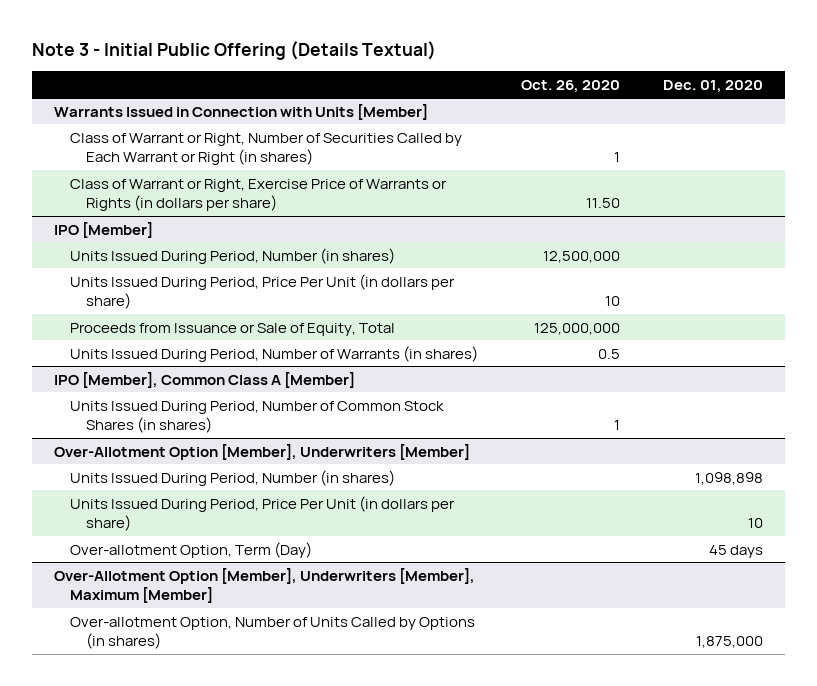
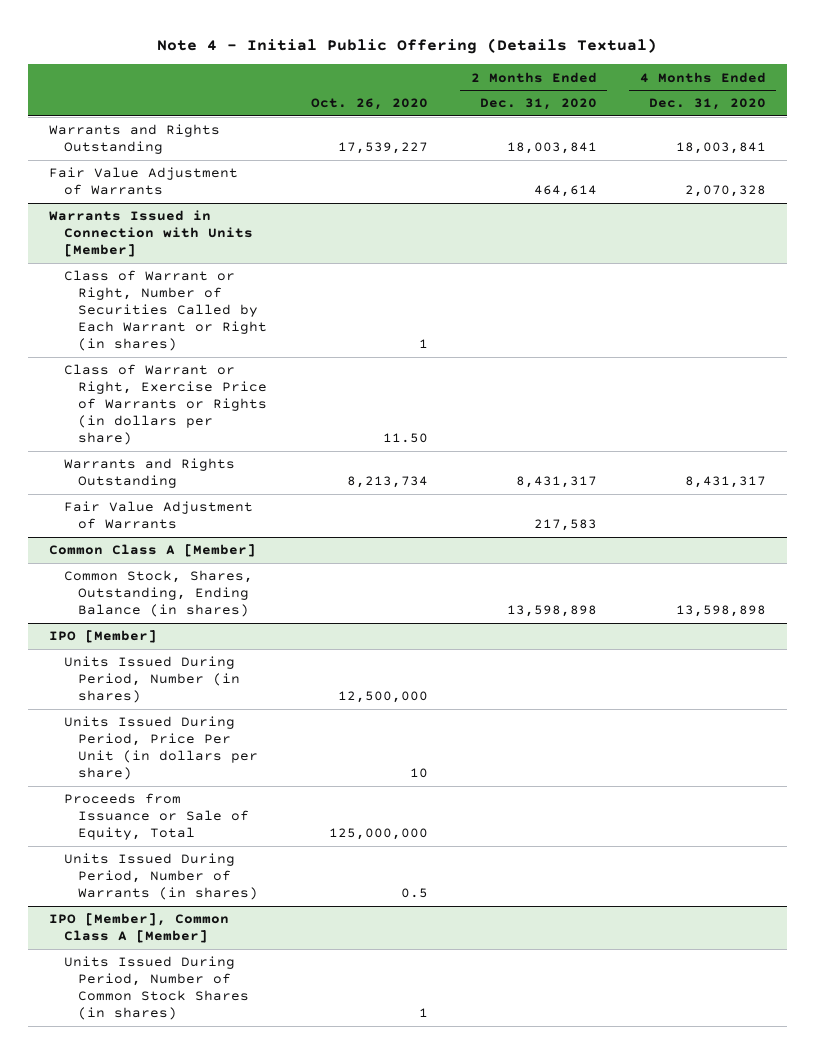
- Note 3 - Initial Public Offering (Details Textual)
+ Note 4 - Initial Public Offering (Details Textual)
- | Oct. 26, 2020 | Dec. 01, 2020
+ | Oct. 26, 2020 | 2 Months Ended Dec. 31, 2020 | 4 Months Ended Dec. 31, 2020
+ Warrants and Rights Outstanding | 17,539,227 | 18,003,841 | 18,003,841
+ Fair Value Adjustment of Warrants | | 464,614 | 2,070,328
@ Warrants Issued in Connection with Units [Member]
+ Warrants and Rights Outstanding | 8,213,734 | 8,431,317 | 8,431,317
+ Fair Value Adjustment of Warrants | | 217,583 |
+ Common Class A [Member]
+ Common Stock, Shares, Outstanding, Ending Balance (in shares) | | 13,598,898 | 13,598,898
- Over-Allotment Option [Member], Underwriters [Member]
- Units Issued During Period, Number (in shares) | | 1,098,898
- Units Issued During Period, Price Per Unit (in dollars per share) | | 10
- Over-allotment Option, Term (Day) | | 45 days
- Over-Allotment Option [Member], Underwriters [Member], Maximum [Member]
- Over-allotment Option, Number of Units Called by Options (in shares) | | 1,875,000

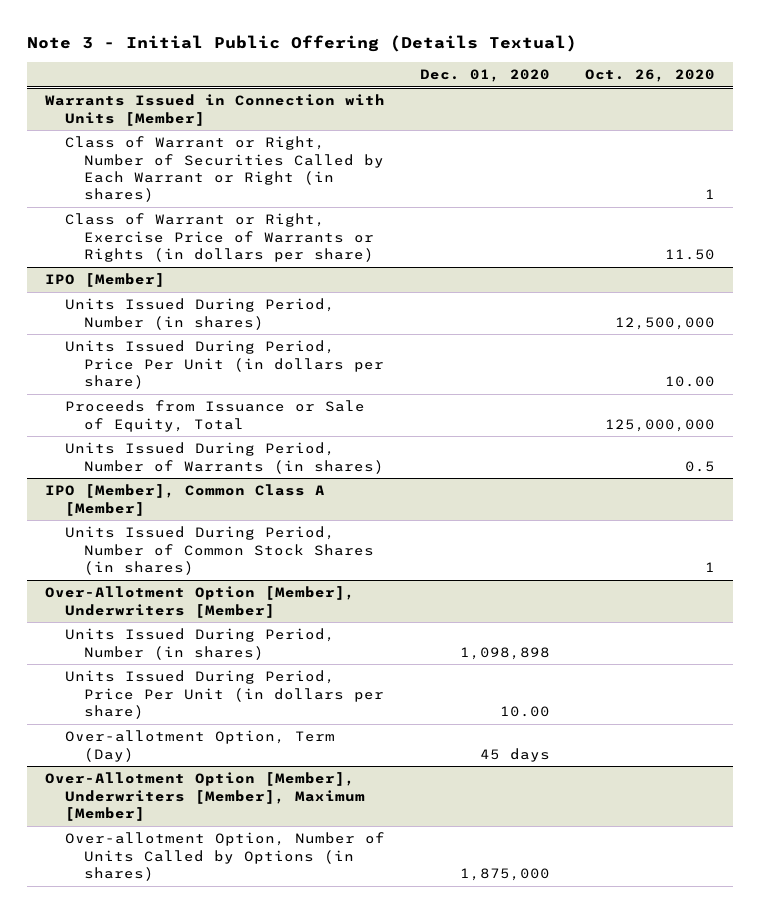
- Note 4 - Initial Public Offering (Details Textual)
+ Note 3 - Initial Public Offering (Details Textual)
- | Oct. 26, 2020 | 2 Months Ended Dec. 31, 2020 | 4 Months Ended Dec. 31, 2020
+ | Dec. 01, 2020 | Oct. 26, 2020
- Warrants and Rights Outstanding | 17,539,227 | 18,003,841 | 18,003,841
- Fair Value Adjustment of Warrants | | 464,614 | 2,070,328
@ Warrants Issued in Connection with Units [Member]
- Warrants and Rights Outstanding | 8,213,734 | 8,431,317 | 8,431,317
- Fair Value Adjustment of Warrants | | 217,583 |
- Common Class A [Member]
- Common Stock, Shares, Outstanding, Ending Balance (in shares) | | 13,598,898 | 13,598,898
@ IPO [Member]
- Units Issued During Period, Price Per Unit (in dollars per share) | 10 | |
+ Units Issued During Period, Price Per Unit (in dollars per share) | | 10.00
+ Over-Allotment Option [Member], Underwriters [Member]
+ Units Issued During Period, Number (in shares) | 1,098,898 |
+ Units Issued During Period, Price Per Unit (in dollars per share) | 10.00 |
+ Over-allotment Option, Term (Day) | 45 days |
+ Over-Allotment Option [Member], Underwriters [Member], Maximum [Member]
+ Over-allotment Option, Number of Units Called by Options (in shares) | 1,875,000 |

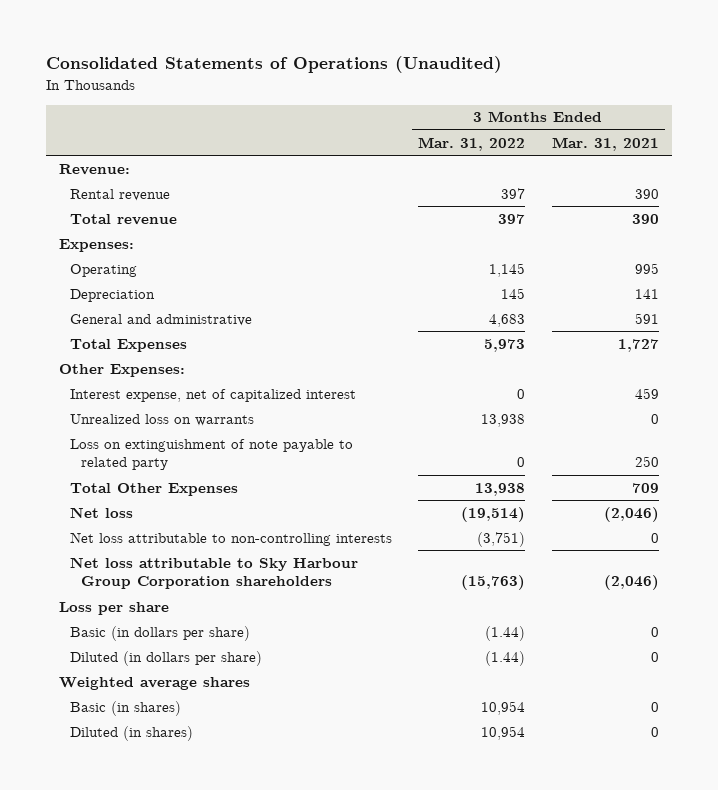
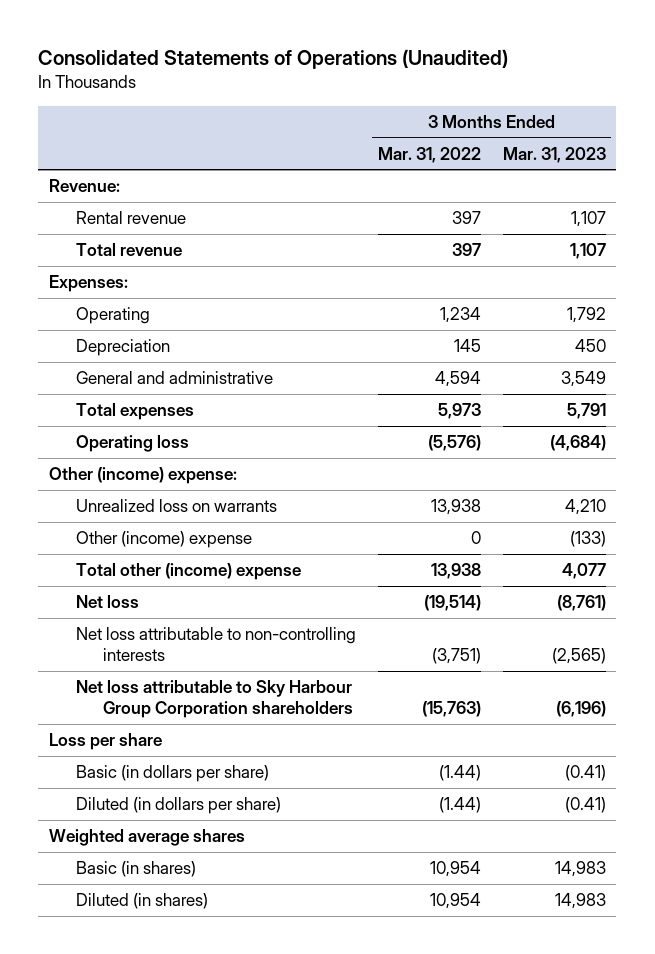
- | 3 Months Ended Mar. 31, 2022 | 3 Months Ended Mar. 31, 2021
+ | 3 Months Ended Mar. 31, 2022 | 3 Months Ended Mar. 31, 2023
- Operating | 1,145 | 995
+ Operating | 1,234 | 1,792
- General and administrative | 4,683 | 591
- Total Expenses | 5,973 | 1,727
- Other Expenses:
- Interest expense, net of capitalized interest | 0 | 459
+ General and administrative | 4,594 | 3,549
+ Total expenses | 5,973 | 5,791
+ Operating loss | (5,576) | (4,684)
+ Other (income) expense:
- Loss on extinguishment of note payable to related party | 0 | 250
- Total Other Expenses | 13,938 | 709
+ Other (income) expense | 0 | (133)
+ Total other (income) expense | 13,938 | 4,077

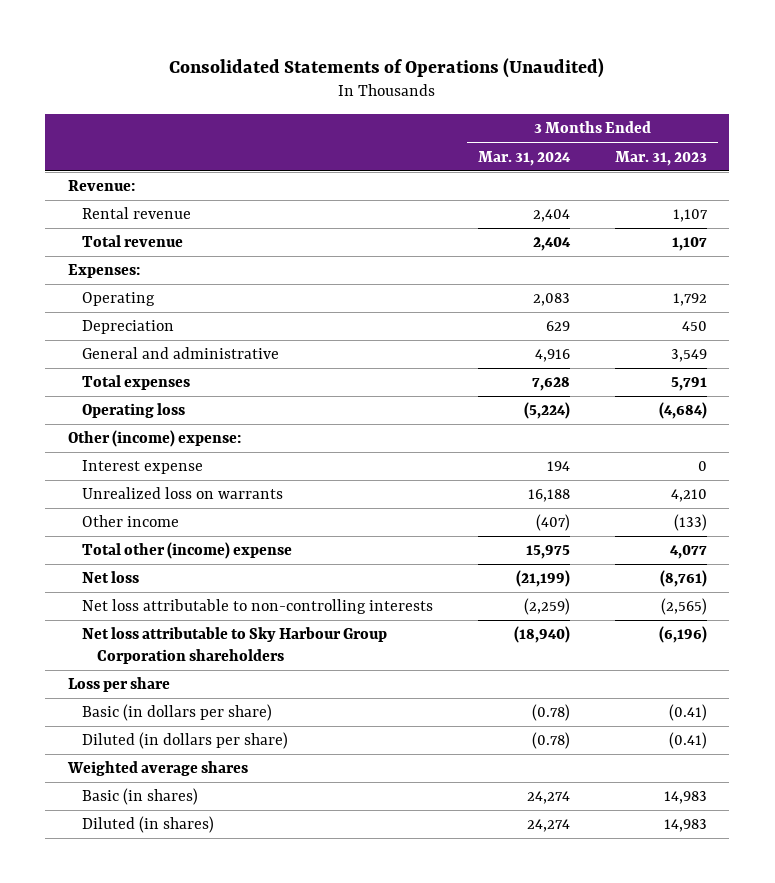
- | 3 Months Ended Mar. 31, 2022 | 3 Months Ended Mar. 31, 2023
+ | 3 Months Ended Mar. 31, 2024 | 3 Months Ended Mar. 31, 2023
+ Interest expense | 194 | 0
- Other (income) expense | 0 | (133)
+ Other income | (407) | (133)

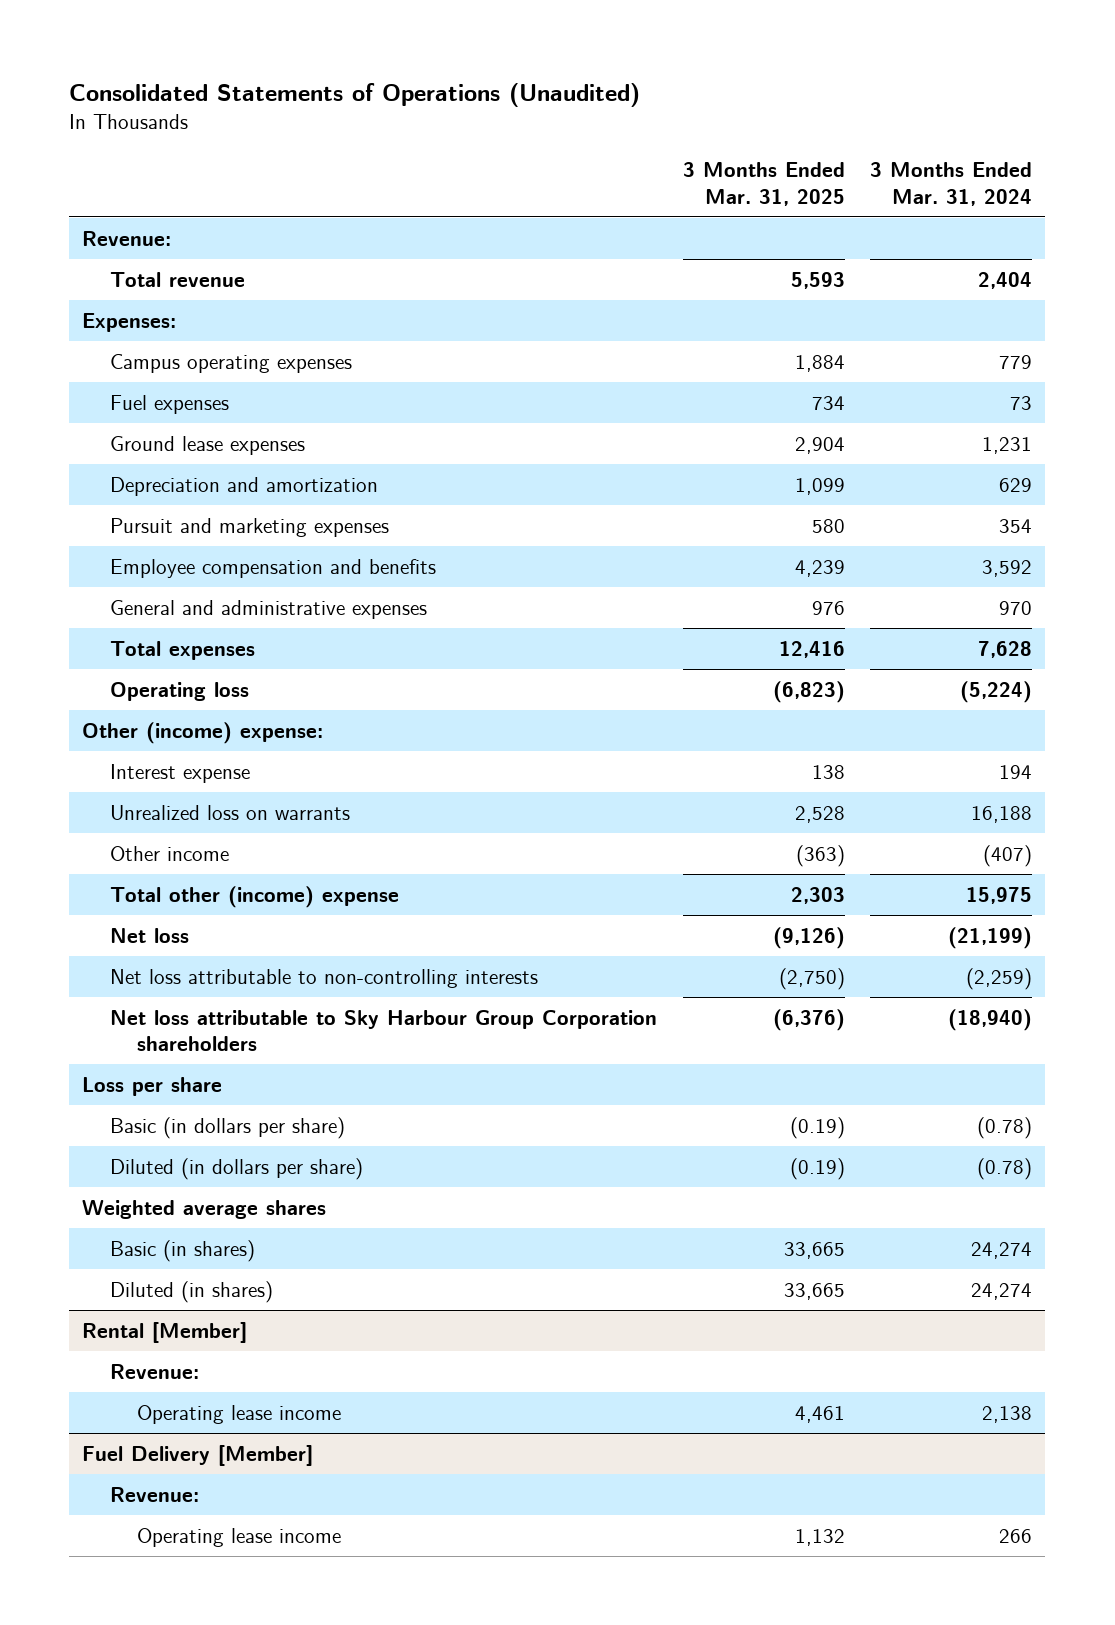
- | 3 Months Ended Mar. 31, 2024 | 3 Months Ended Mar. 31, 2023
+ | 3 Months Ended Mar. 31, 2025 | 3 Months Ended Mar. 31, 2024
- Rental revenue | 2,404 | 1,107
- Operating | 2,083 | 1,792
- Depreciation | 629 | 450
- General and administrative | 4,916 | 3,549
+ Campus operating expenses | 1,884 | 779
+ Fuel expenses | 734 | 73
+ Ground lease expenses | 2,904 | 1,231
+ Depreciation and amortization | 1,099 | 629
+ Pursuit and marketing expenses | 580 | 354
+ Employee compensation and benefits | 4,239 | 3,592
+ General and administrative expenses | 976 | 970
+ Rental [Member]
+ Revenue:
+ Operating lease income | 4,461 | 2,138
+ Fuel Delivery [Member]
+ Revenue:
+ Operating lease income | 1,132 | 266

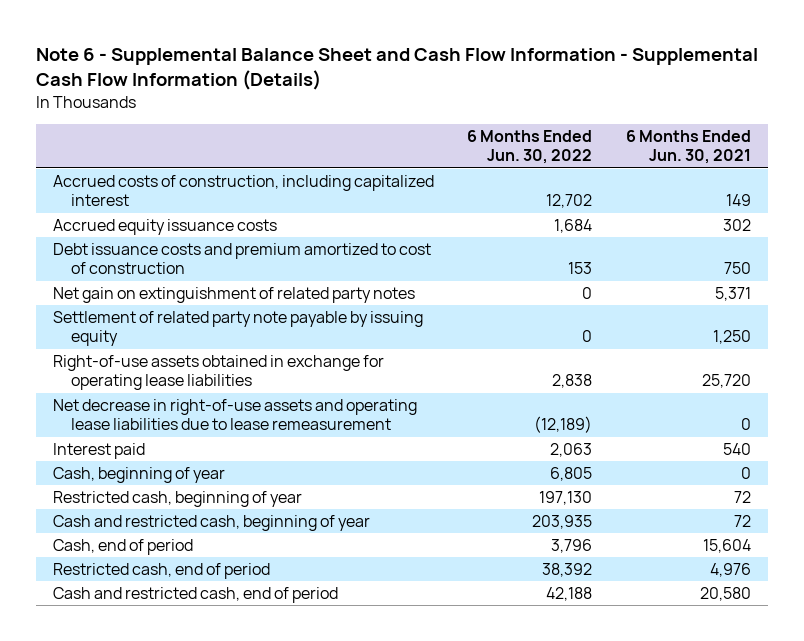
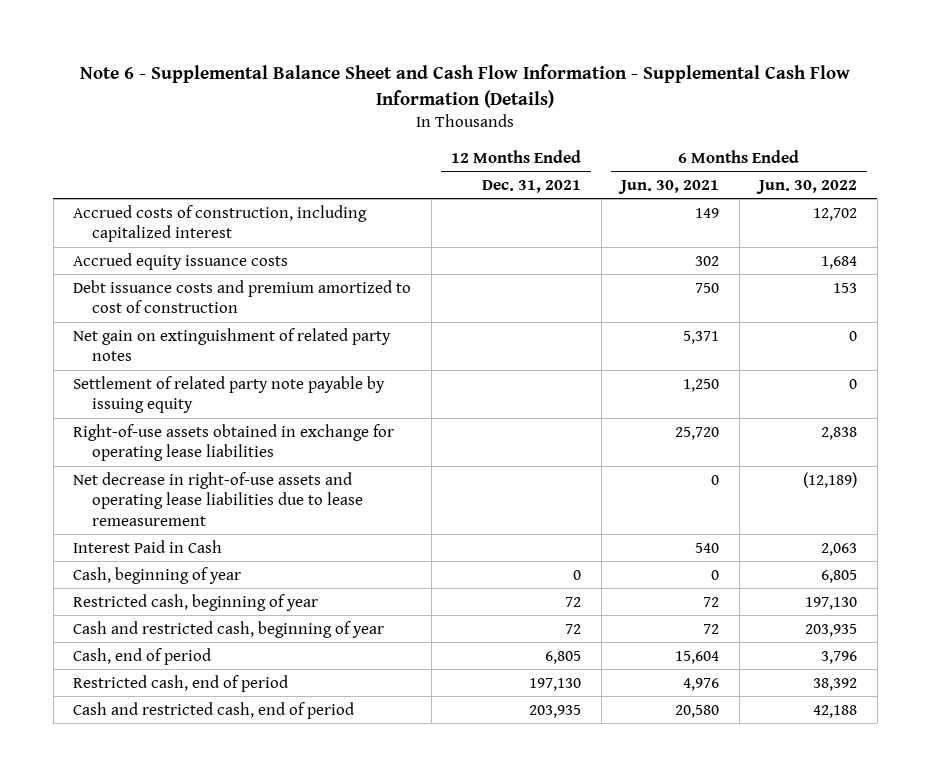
- | 6 Months Ended Jun. 30, 2022 | 6 Months Ended Jun. 30, 2021
+ | 12 Months Ended Dec. 31, 2021 | 6 Months Ended Jun. 30, 2021 | 6 Months Ended Jun. 30, 2022
- Interest paid | 2,063 | 540
+ Interest Paid in Cash | | 540 | 2,063

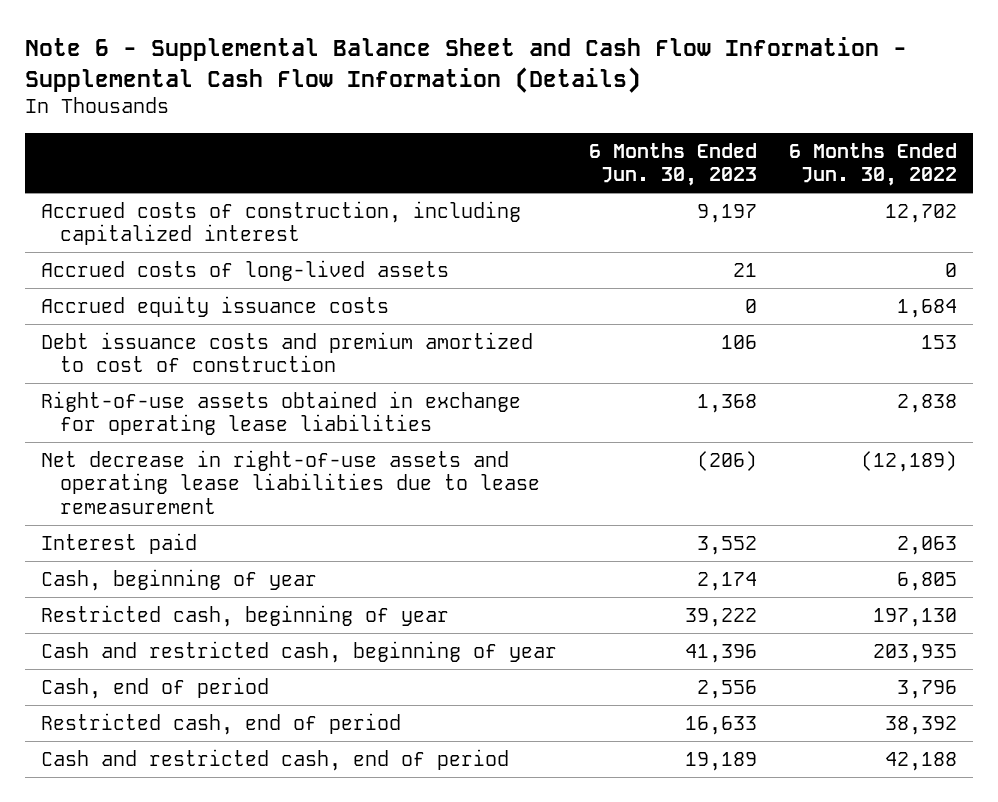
- | 12 Months Ended Dec. 31, 2021 | 6 Months Ended Jun. 30, 2021 | 6 Months Ended Jun. 30, 2022
+ | 6 Months Ended Jun. 30, 2023 | 6 Months Ended Jun. 30, 2022
+ Accrued costs of long-lived assets | 21 | 0
- Net gain on extinguishment of related party notes | | 5,371 | 0
- Settlement of related party note payable by issuing equity | | 1,250 | 0
- Interest Paid in Cash | | 540 | 2,063
+ Interest paid | 3,552 | 2,063

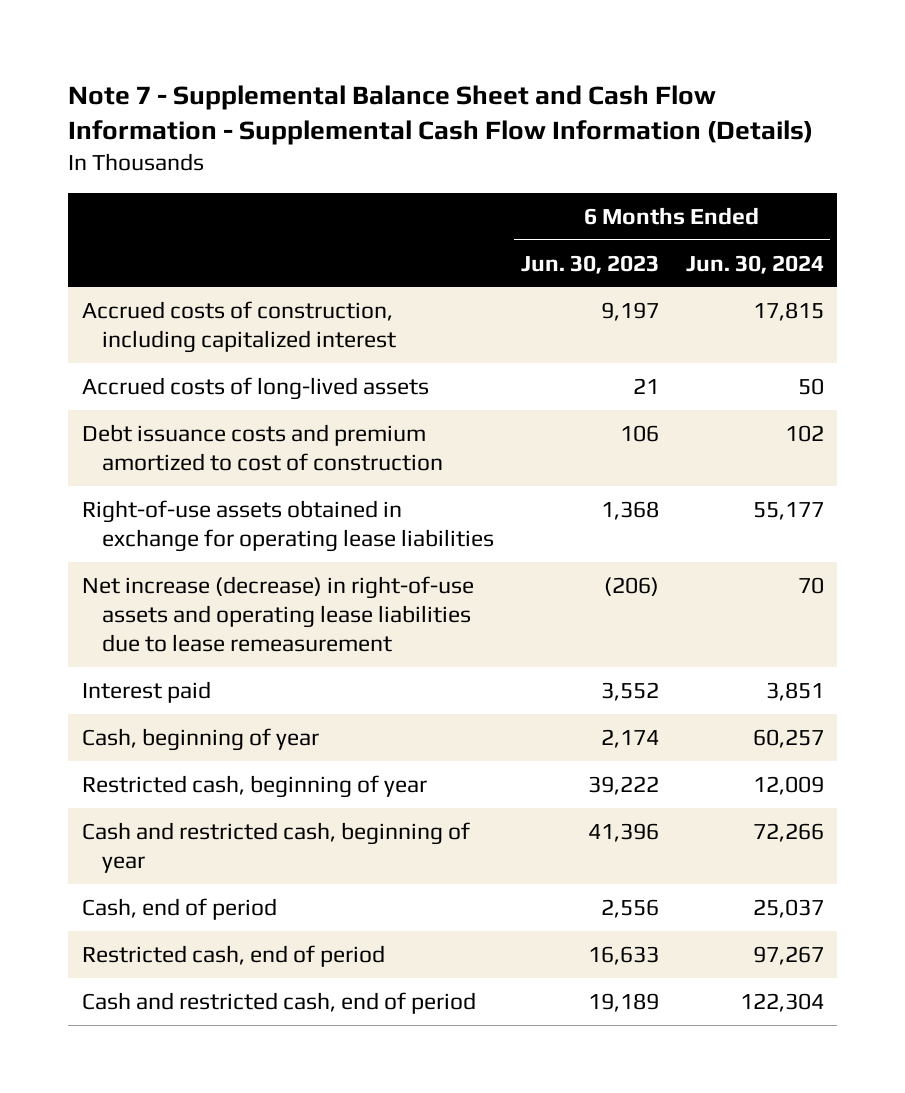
- Note 6 - Supplemental Balance Sheet and Cash Flow Information - Supplemental Cash Flow Information (Details)
+ Note 7 - Supplemental Balance Sheet and Cash Flow Information - Supplemental Cash Flow Information (Details)
- | 6 Months Ended Jun. 30, 2023 | 6 Months Ended Jun. 30, 2022
+ | 6 Months Ended Jun. 30, 2023 | 6 Months Ended Jun. 30, 2024
- Accrued equity issuance costs | 0 | 1,684
- Net decrease in right-of-use assets and operating lease liabilities due to lease remeasurement | (206) | (12,189)
+ Net increase (decrease) in right-of-use assets and operating lease liabilities due to lease remeasurement | (206) | 70

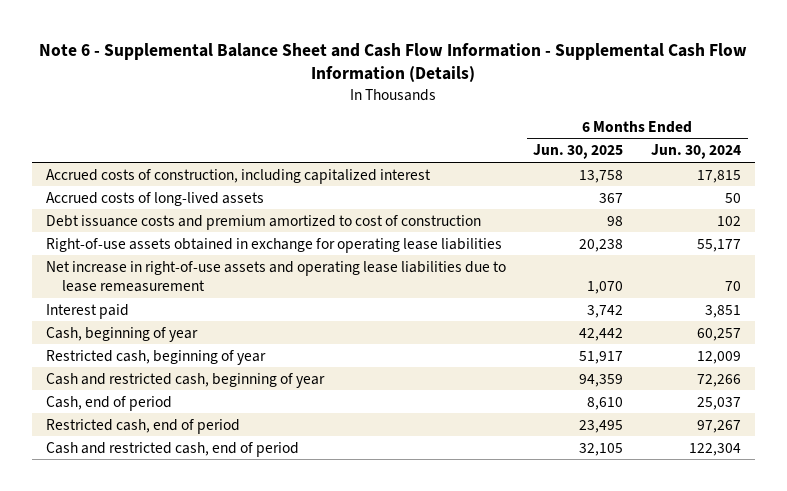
- Note 7 - Supplemental Balance Sheet and Cash Flow Information - Supplemental Cash Flow Information (Details)
+ Note 6 - Supplemental Balance Sheet and Cash Flow Information - Supplemental Cash Flow Information (Details)
- | 6 Months Ended Jun. 30, 2023 | 6 Months Ended Jun. 30, 2024
+ | 6 Months Ended Jun. 30, 2025 | 6 Months Ended Jun. 30, 2024
- Net increase (decrease) in right-of-use assets and operating lease liabilities due to lease remeasurement | (206) | 70
+ Net increase in right-of-use assets and operating lease liabilities due to lease remeasurement | 1,070 | 70

